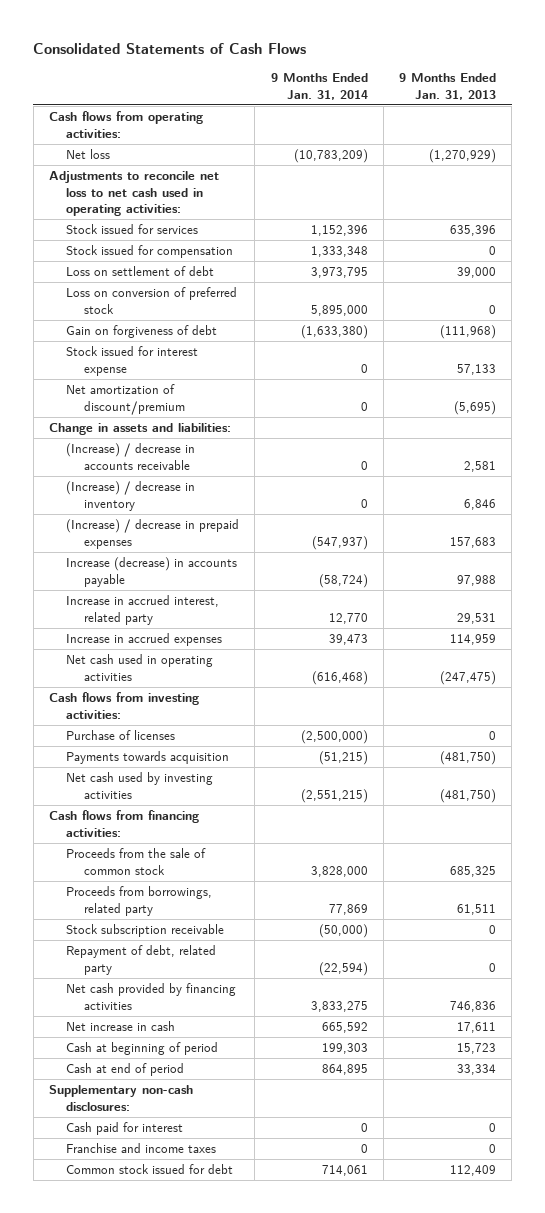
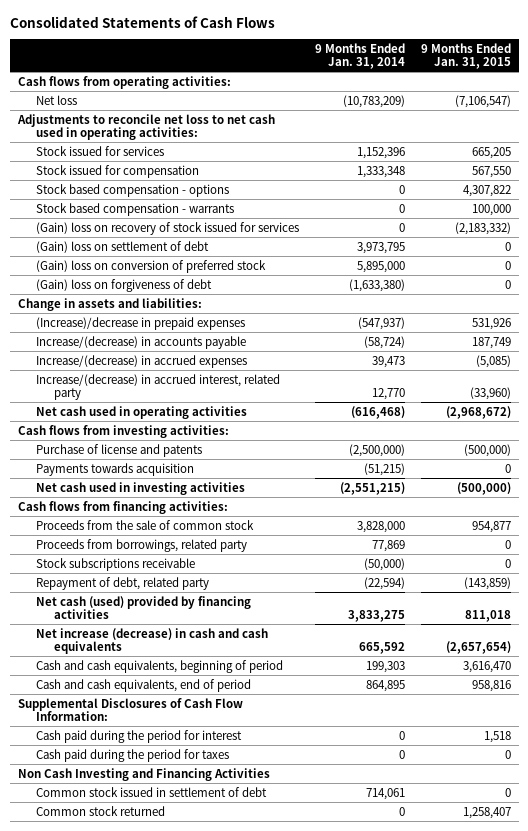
- | 9 Months Ended Jan. 31, 2014 | 9 Months Ended Jan. 31, 2013
+ | 9 Months Ended Jan. 31, 2014 | 9 Months Ended Jan. 31, 2015
- Loss on settlement of debt | 3,973,795 | 39,000
- Loss on conversion of preferred stock | 5,895,000 | 0
- Gain on forgiveness of debt | (1,633,380) | (111,968)
- Stock issued for interest expense | 0 | 57,133
- Net amortization of discount/premium | 0 | (5,695)
+ Stock based compensation - options | 0 | 4,307,822
+ Stock based compensation - warrants | 0 | 100,000
+ (Gain) loss on recovery of stock issued for services | 0 | (2,183,332)
+ (Gain) loss on settlement of debt | 3,973,795 | 0
+ (Gain) loss on conversion of preferred stock | 5,895,000 | 0
+ (Gain) loss on forgiveness of debt | (1,633,380) | 0
- (Increase) / decrease in accounts receivable | 0 | 2,581
- (Increase) / decrease in inventory | 0 | 6,846
- (Increase) / decrease in prepaid expenses | (547,937) | 157,683
- Increase (decrease) in accounts payable | (58,724) | 97,988
- Increase in accrued interest, related party | 12,770 | 29,531
- Increase in accrued expenses | 39,473 | 114,959
+ (Increase)/decrease in prepaid expenses | (547,937) | 531,926
+ Increase/(decrease) in accounts payable | (58,724) | 187,749
+ Increase/(decrease) in accrued expenses | 39,473 | (5,085)
+ Increase/(decrease) in accrued interest, related party | 12,770 | (33,960)
- Purchase of licenses | (2,500,000) | 0
+ Purchase of license and patents | (2,500,000) | (500,000)
- Net cash used by investing activities | (2,551,215) | (481,750)
+ Net cash used in investing activities | (2,551,215) | (500,000)
- Stock subscription receivable | (50,000) | 0
+ Stock subscriptions receivable | (50,000) | 0
- Net cash provided by financing activities | 3,833,275 | 746,836
- Net increase in cash | 665,592 | 17,611
- Cash at beginning of period | 199,303 | 15,723
- Cash at end of period | 864,895 | 33,334
- Supplementary non-cash disclosures:
- Cash paid for interest | 0 | 0
- Franchise and income taxes | 0 | 0
- Common stock issued for debt | 714,061 | 112,409
+ Net cash (used) provided by financing activities | 3,833,275 | 811,018
+ Net increase (decrease) in cash and cash equivalents | 665,592 | (2,657,654)
+ Cash and cash equivalents, beginning of period | 199,303 | 3,616,470
+ Cash and cash equivalents, end of period | 864,895 | 958,816
+ Supplemental Disclosures of Cash Flow Information:
+ Cash paid during the period for interest | 0 | 1,518
+ Cash paid during the period for taxes | 0 | 0
+ Non Cash Investing and Financing Activities
+ Common stock issued in settlement of debt | 714,061 | 0
+ Common stock returned | 0 | 1,258,407

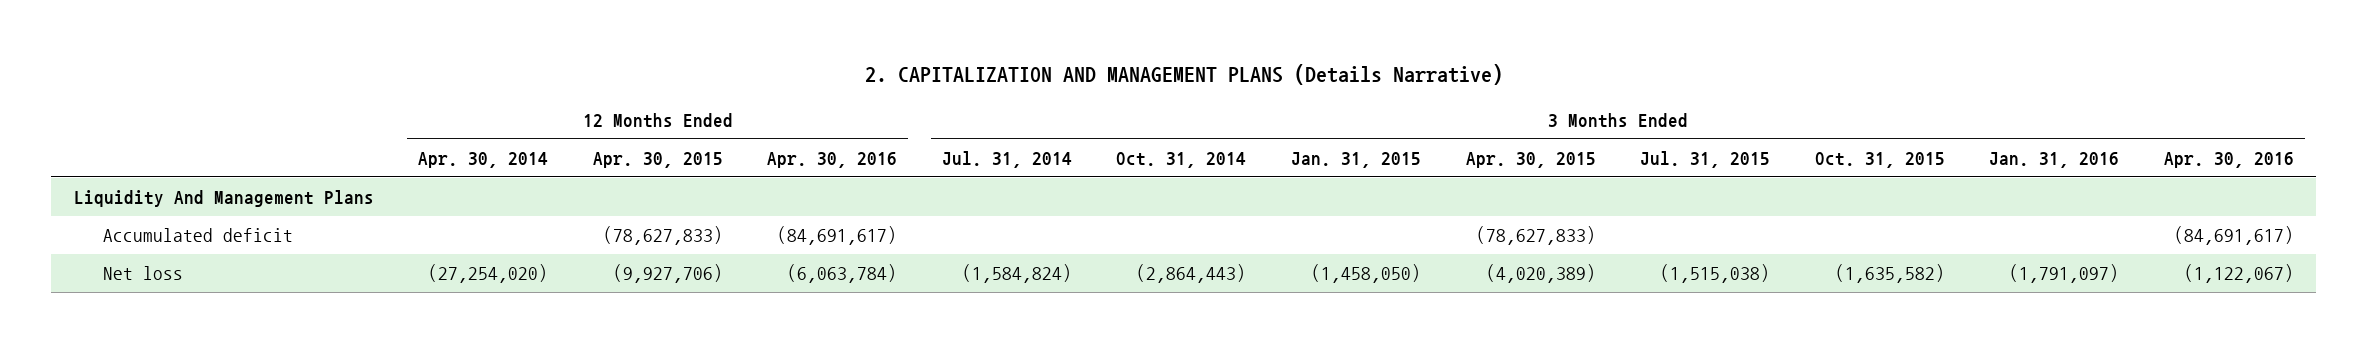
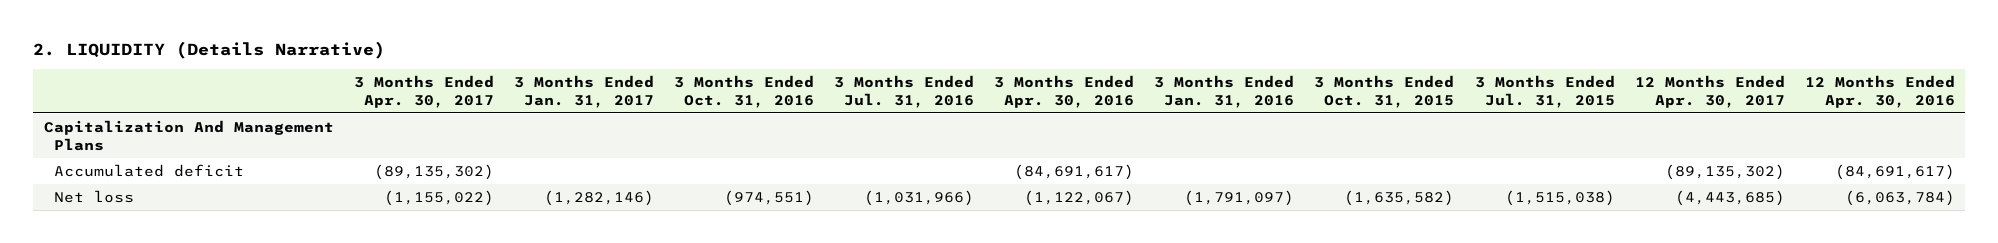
- 2. CAPITALIZATION AND MANAGEMENT PLANS (Details Narrative)
+ 2. LIQUIDITY (Details Narrative)
- | 12 Months Ended Apr. 30, 2014 | 12 Months Ended Apr. 30, 2015 | 12 Months Ended Apr. 30, 2016 | 3 Months Ended Jul. 31, 2014 | 3 Months Ended Oct. 31, 2014 | 3 Months Ended Jan. 31, 2015 | 3 Months Ended Apr. 30, 2015 | 3 Months Ended Jul. 31, 2015 | 3 Months Ended Oct. 31, 2015 | 3 Months Ended Jan. 31, 2016 | 3 Months Ended Apr. 30, 2016
+ | 3 Months Ended Apr. 30, 2017 | 3 Months Ended Jan. 31, 2017 | 3 Months Ended Oct. 31, 2016 | 3 Months Ended Jul. 31, 2016 | 3 Months Ended Apr. 30, 2016 | 3 Months Ended Jan. 31, 2016 | 3 Months Ended Oct. 31, 2015 | 3 Months Ended Jul. 31, 2015 | 12 Months Ended Apr. 30, 2017 | 12 Months Ended Apr. 30, 2016
- Liquidity And Management Plans
+ Capitalization And Management Plans

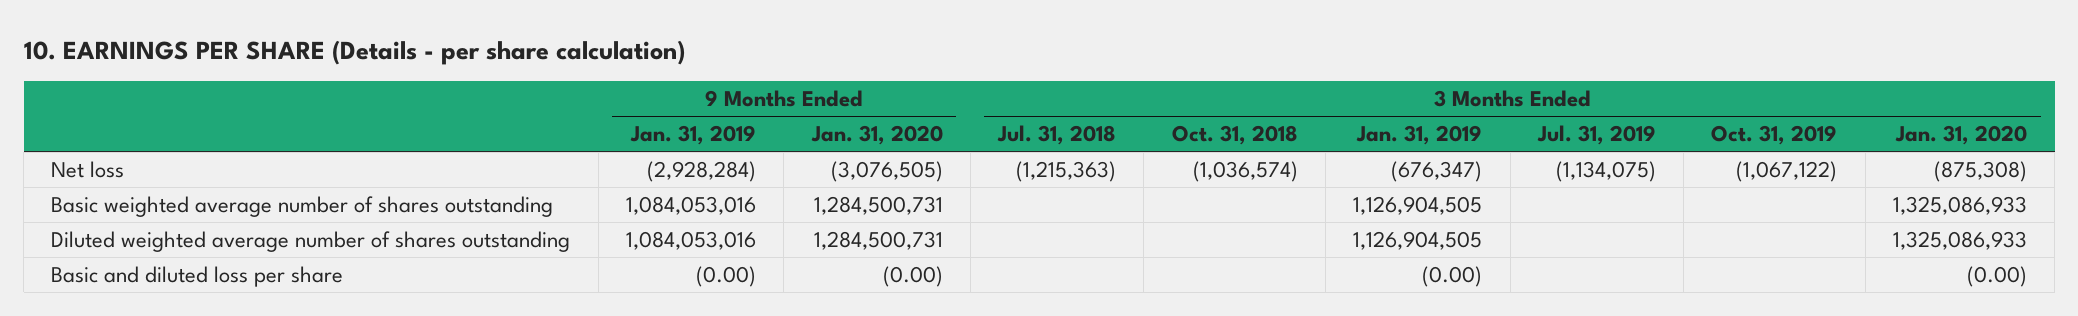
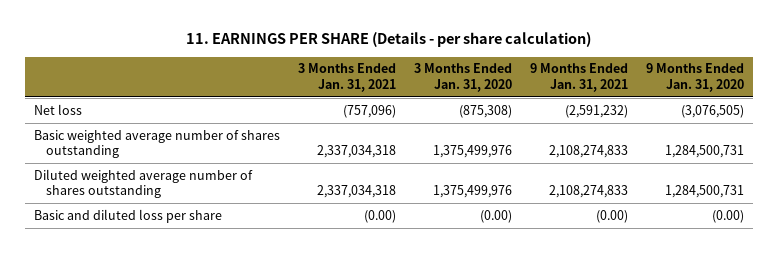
- 10. EARNINGS PER SHARE (Details - per share calculation)
+ 11. EARNINGS PER SHARE (Details - per share calculation)
- | 9 Months Ended Jan. 31, 2019 | 9 Months Ended Jan. 31, 2020 | 3 Months Ended Jul. 31, 2018 | 3 Months Ended Oct. 31, 2018 | 3 Months Ended Jan. 31, 2019 | 3 Months Ended Jul. 31, 2019 | 3 Months Ended Oct. 31, 2019 | 3 Months Ended Jan. 31, 2020
+ | 3 Months Ended Jan. 31, 2021 | 3 Months Ended Jan. 31, 2020 | 9 Months Ended Jan. 31, 2021 | 9 Months Ended Jan. 31, 2020
- Basic weighted average number of shares outstanding | 1,084,053,016 | 1,284,500,731 | | | 1,126,904,505 | | | 1,325,086,933
- Diluted weighted average number of shares outstanding | 1,084,053,016 | 1,284,500,731 | | | 1,126,904,505 | | | 1,325,086,933
+ Basic weighted average number of shares outstanding | 2,337,034,318 | 1,375,499,976 | 2,108,274,833 | 1,284,500,731
+ Diluted weighted average number of shares outstanding | 2,337,034,318 | 1,375,499,976 | 2,108,274,833 | 1,284,500,731

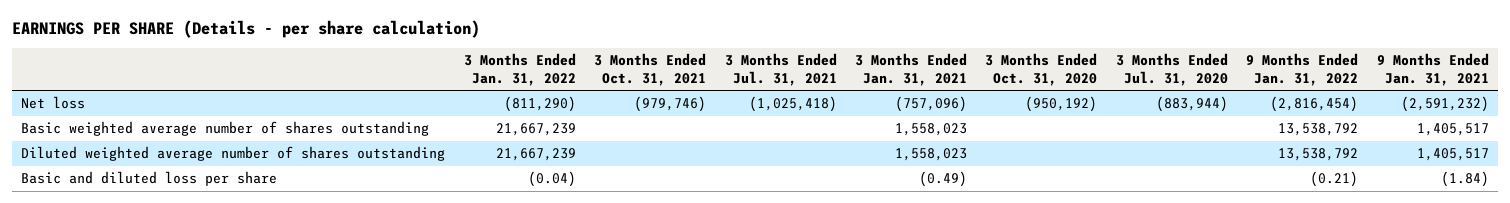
- 11. EARNINGS PER SHARE (Details - per share calculation)
+ EARNINGS PER SHARE (Details - per share calculation)
- | 3 Months Ended Jan. 31, 2021 | 3 Months Ended Jan. 31, 2020 | 9 Months Ended Jan. 31, 2021 | 9 Months Ended Jan. 31, 2020
+ | 3 Months Ended Jan. 31, 2022 | 3 Months Ended Oct. 31, 2021 | 3 Months Ended Jul. 31, 2021 | 3 Months Ended Jan. 31, 2021 | 3 Months Ended Oct. 31, 2020 | 3 Months Ended Jul. 31, 2020 | 9 Months Ended Jan. 31, 2022 | 9 Months Ended Jan. 31, 2021
- Basic weighted average number of shares outstanding | 2,337,034,318 | 1,375,499,976 | 2,108,274,833 | 1,284,500,731
- Diluted weighted average number of shares outstanding | 2,337,034,318 | 1,375,499,976 | 2,108,274,833 | 1,284,500,731
- Basic and diluted loss per share | (0.00) | (0.00) | (0.00) | (0.00)
+ Basic weighted average number of shares outstanding | 21,667,239 | | | 1,558,023 | | | 13,538,792 | 1,405,517
+ Diluted weighted average number of shares outstanding | 21,667,239 | | | 1,558,023 | | | 13,538,792 | 1,405,517
+ Basic and diluted loss per share | (0.04) | | | (0.49) | | | (0.21) | (1.84)

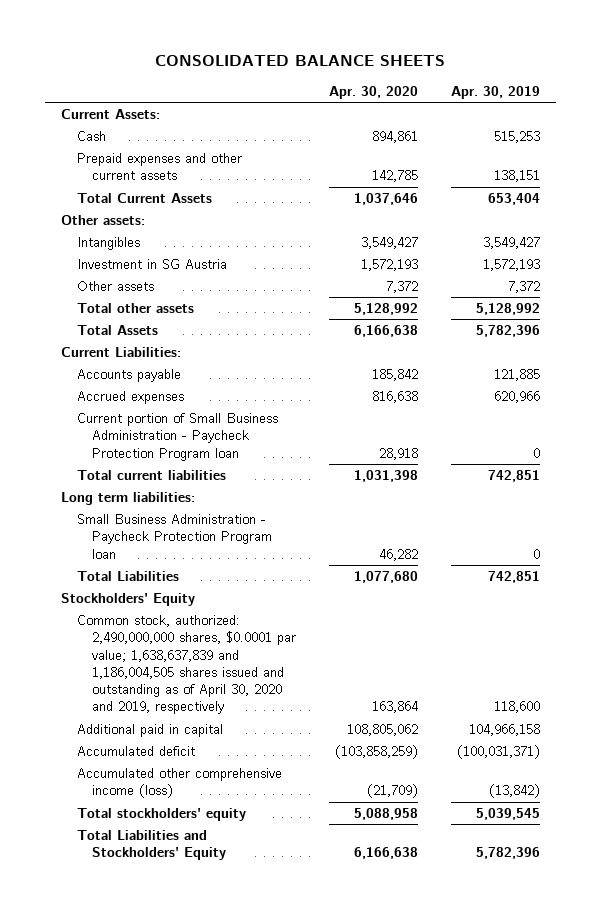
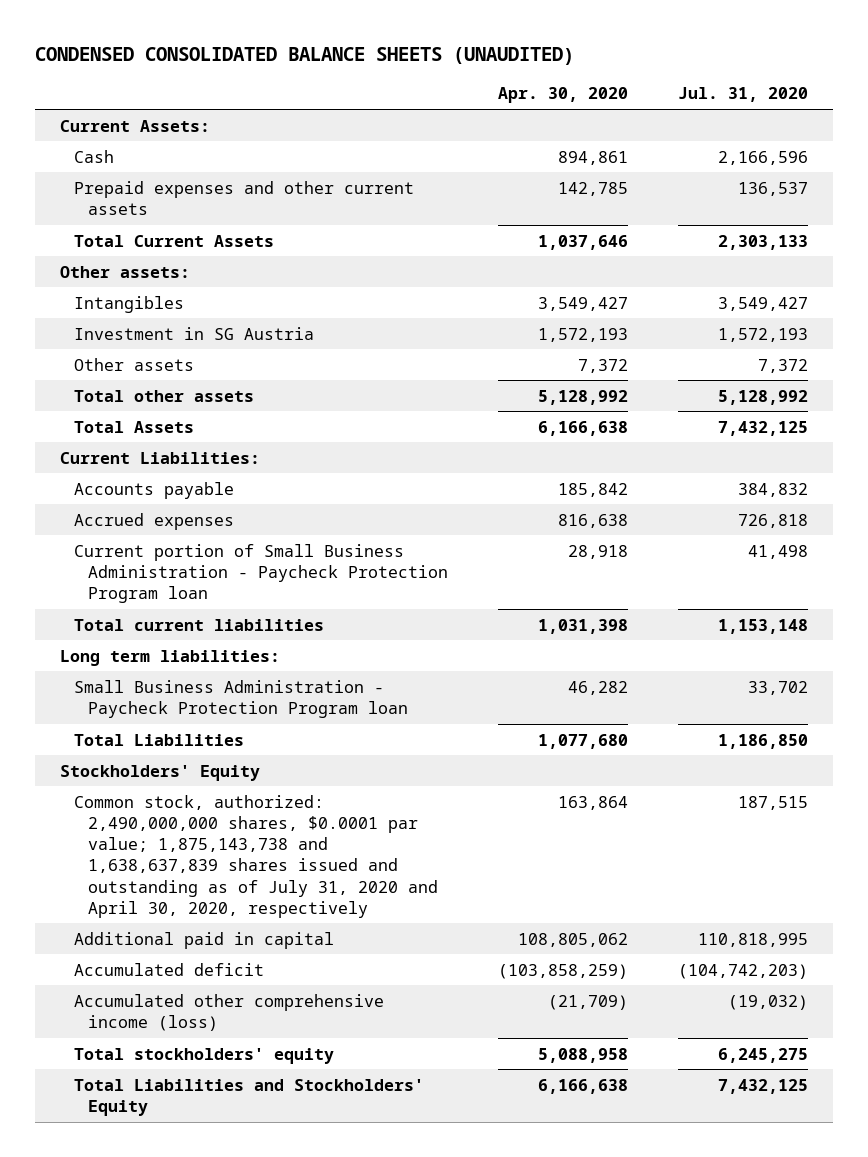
- CONSOLIDATED BALANCE SHEETS
+ CONDENSED CONSOLIDATED BALANCE SHEETS (UNAUDITED)
- | Apr. 30, 2020 | Apr. 30, 2019
+ | Apr. 30, 2020 | Jul. 31, 2020
- Common stock, authorized: 2,490,000,000 shares, $0.0001 par value; 1,638,637,839 and 1,186,004,505 shares issued and outstanding as of April 30, 2020 and 2019, respectively | 163,864 | 118,600
+ Common stock, authorized: 2,490,000,000 shares, $0.0001 par value; 1,875,143,738 and 1,638,637,839 shares issued and outstanding as of July 31, 2020 and April 30, 2020, respectively | 163,864 | 187,515

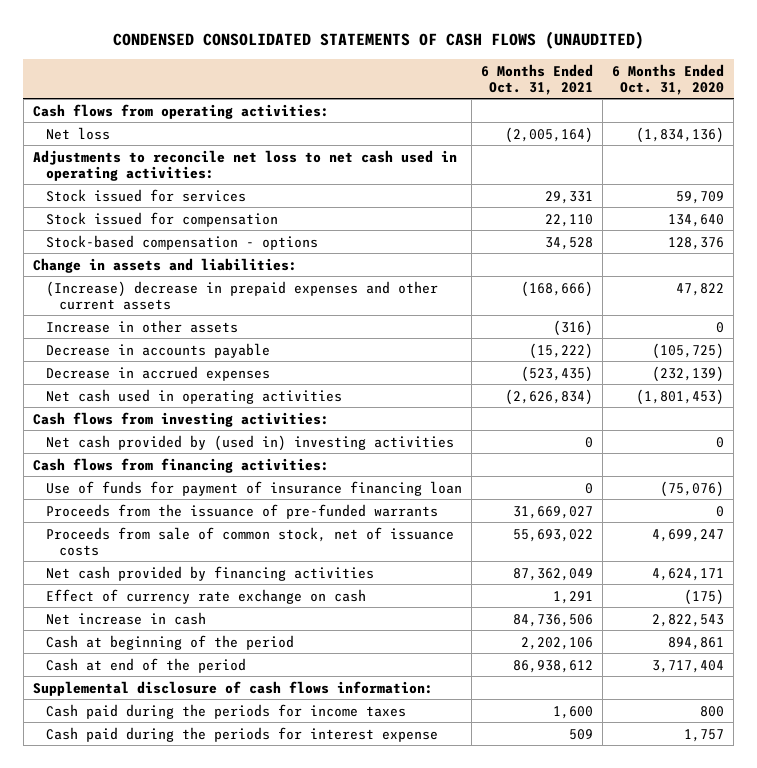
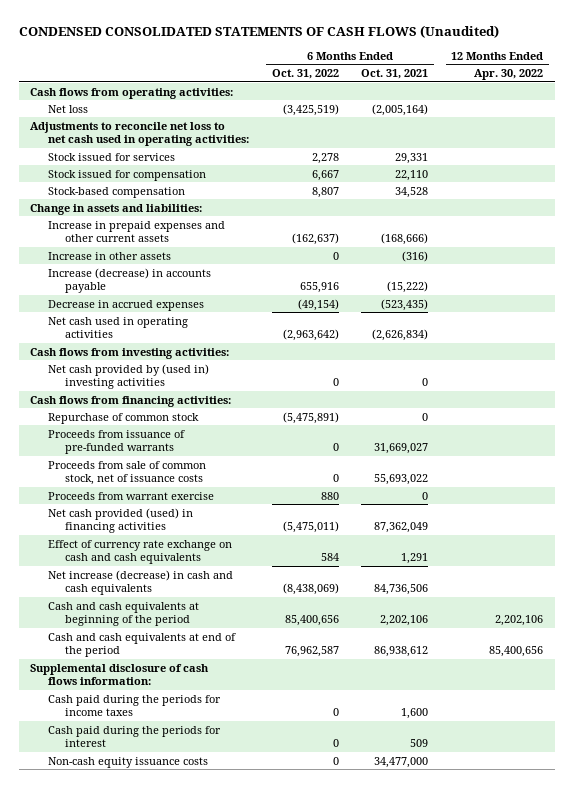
- CONDENSED CONSOLIDATED STATEMENTS OF CASH FLOWS (UNAUDITED)
+ CONDENSED CONSOLIDATED STATEMENTS OF CASH FLOWS (Unaudited)
- | 6 Months Ended Oct. 31, 2021 | 6 Months Ended Oct. 31, 2020
+ | 6 Months Ended Oct. 31, 2022 | 6 Months Ended Oct. 31, 2021 | 12 Months Ended Apr. 30, 2022
- Stock-based compensation - options | 34,528 | 128,376
+ Stock-based compensation | 8,807 | 34,528 |
- (Increase) decrease in prepaid expenses and other current assets | (168,666) | 47,822
+ Increase in prepaid expenses and other current assets | (162,637) | (168,666) |
- Decrease in accounts payable | (15,222) | (105,725)
+ Increase (decrease) in accounts payable | 655,916 | (15,222) |
- Use of funds for payment of insurance financing loan | 0 | (75,076)
- Proceeds from the issuance of pre-funded warrants | 31,669,027 | 0
+ Repurchase of common stock | (5,475,891) | 0 |
+ Proceeds from issuance of pre-funded warrants | 0 | 31,669,027 |
- Net cash provided by financing activities | 87,362,049 | 4,624,171
- Effect of currency rate exchange on cash | 1,291 | (175)
- Net increase in cash | 84,736,506 | 2,822,543
- Cash at beginning of the period | 2,202,106 | 894,861
- Cash at end of the period | 86,938,612 | 3,717,404
+ Proceeds from warrant exercise | 880 | 0 |
+ Net cash provided (used) in financing activities | (5,475,011) | 87,362,049 |
+ Effect of currency rate exchange on cash and cash equivalents | 584 | 1,291 |
+ Net increase (decrease) in cash and cash equivalents | (8,438,069) | 84,736,506 |
+ Cash and cash equivalents at beginning of the period | 85,400,656 | 2,202,106 | 2,202,106
+ Cash and cash equivalents at end of the period | 76,962,587 | 86,938,612 | 85,400,656
- Cash paid during the periods for interest expense | 509 | 1,757
+ Cash paid during the periods for interest | 0 | 509 |
+ Non-cash equity issuance costs | 0 | 34,477,000 |

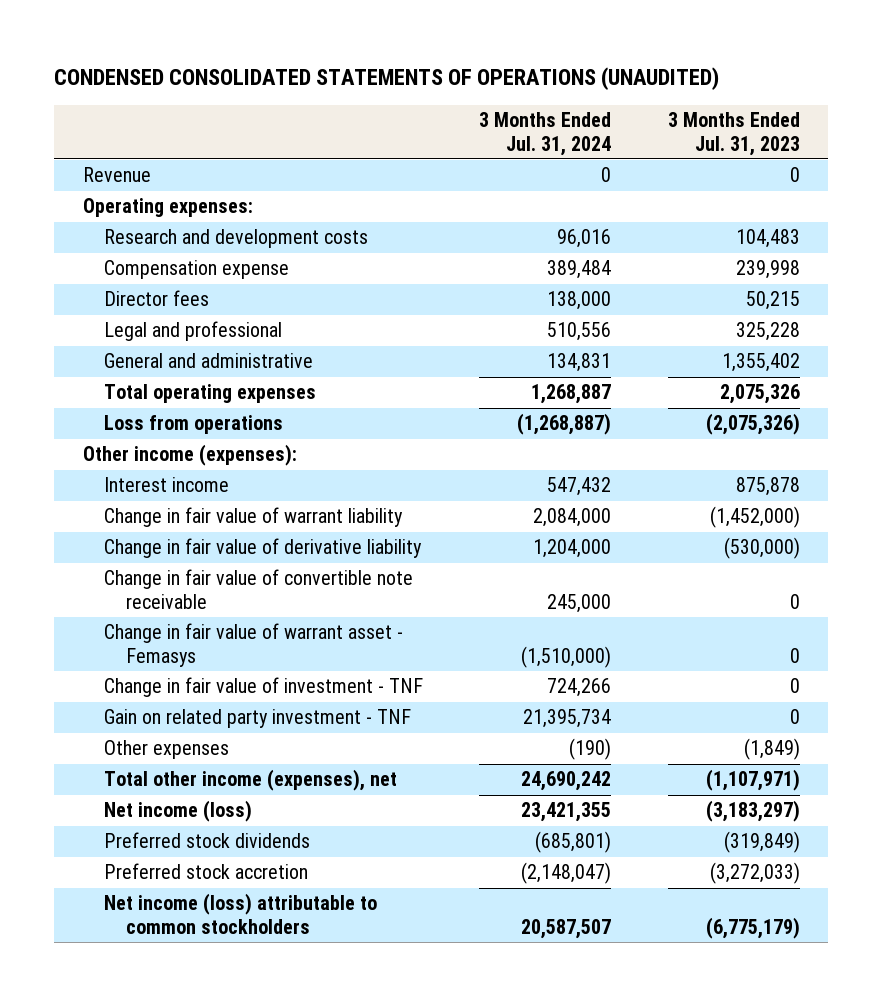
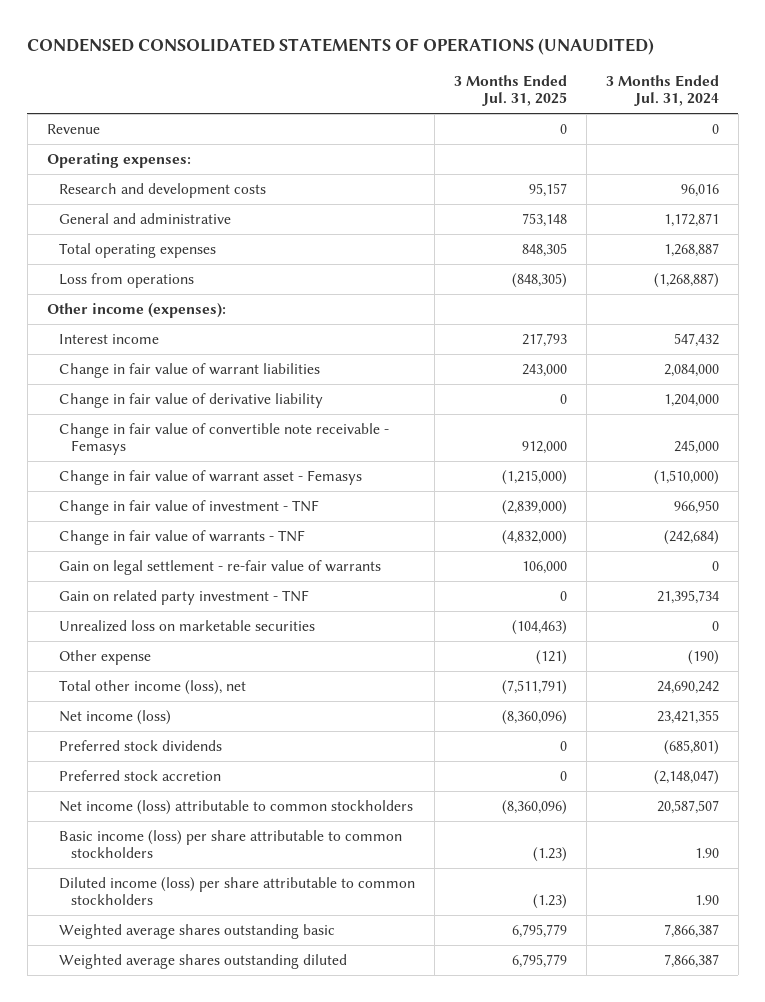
- | 3 Months Ended Jul. 31, 2024 | 3 Months Ended Jul. 31, 2023
+ | 3 Months Ended Jul. 31, 2025 | 3 Months Ended Jul. 31, 2024
- Compensation expense | 389,484 | 239,998
- Director fees | 138,000 | 50,215
- Legal and professional | 510,556 | 325,228
- General and administrative | 134,831 | 1,355,402
+ General and administrative | 753,148 | 1,172,871
- Change in fair value of warrant liability | 2,084,000 | (1,452,000)
+ Change in fair value of warrant liabilities | 243,000 | 2,084,000
- Change in fair value of convertible note receivable | 245,000 | 0
+ Change in fair value of convertible note receivable - Femasys | 912,000 | 245,000
- Change in fair value of investment - TNF | 724,266 | 0
+ Change in fair value of investment - TNF | (2,839,000) | 966,950
+ Change in fair value of warrants - TNF | (4,832,000) | (242,684)
+ Gain on legal settlement - re-fair value of warrants | 106,000 | 0
- Other expenses | (190) | (1,849)
- Total other income (expenses), net | 24,690,242 | (1,107,971)
+ Unrealized loss on marketable securities | (104,463) | 0
+ Other expense | (121) | (190)
+ Total other income (loss), net | (7,511,791) | 24,690,242
+ Basic income (loss) per share attributable to common stockholders | (1.23) | 1.90
+ Diluted income (loss) per share attributable to common stockholders | (1.23) | 1.90
+ Weighted average shares outstanding basic | 6,795,779 | 7,866,387
+ Weighted average shares outstanding diluted | 6,795,779 | 7,866,387

